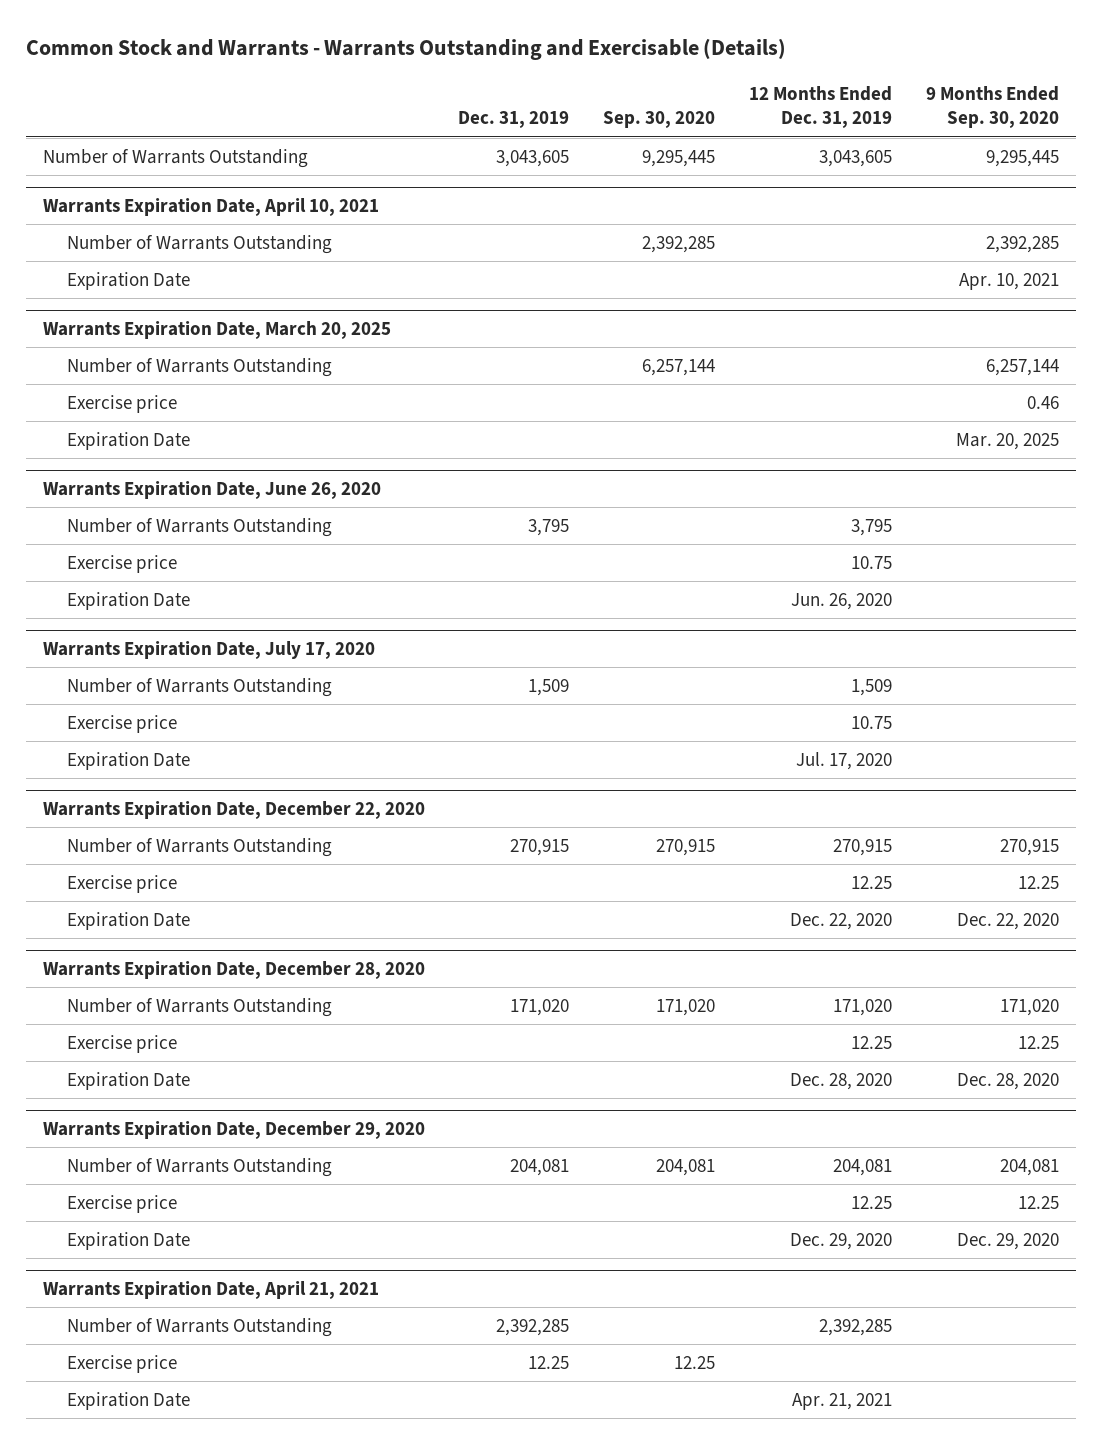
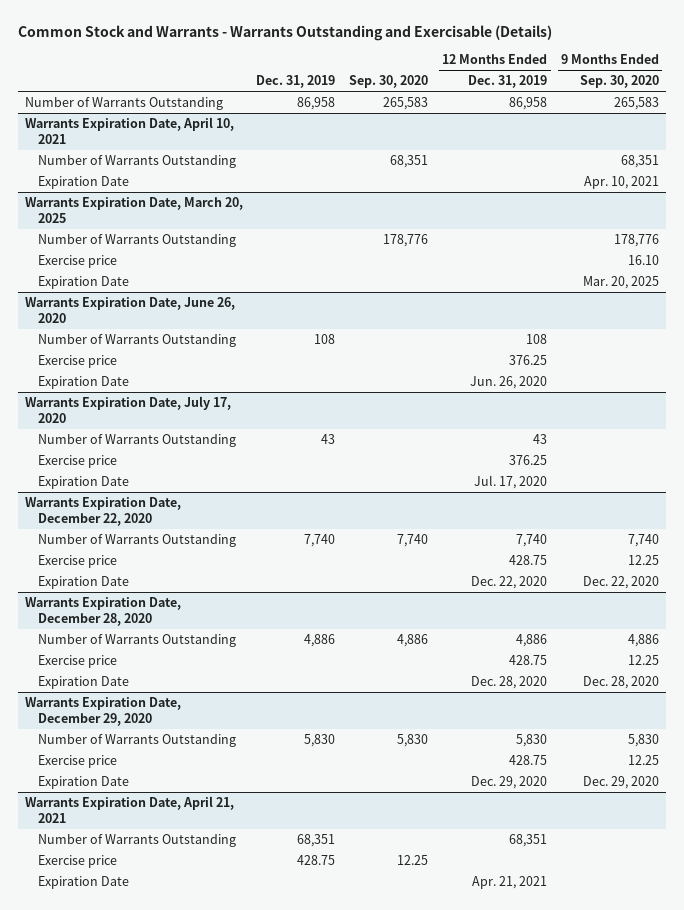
- Number of Warrants Outstanding | 3,043,605 | 9,295,445 | 3,043,605 | 9,295,445
+ Number of Warrants Outstanding | 86,958 | 265,583 | 86,958 | 265,583
@ Warrants Expiration Date, April 10, 2021
- Number of Warrants Outstanding | | 2,392,285 | | 2,392,285
+ Number of Warrants Outstanding | | 68,351 | | 68,351
@ Warrants Expiration Date, March 20, 2025
- Number of Warrants Outstanding | | 6,257,144 | | 6,257,144
- Exercise price | | | | 0.46
+ Number of Warrants Outstanding | | 178,776 | | 178,776
+ Exercise price | | | | 16.10
@ Warrants Expiration Date, June 26, 2020
- Number of Warrants Outstanding | 3,795 | | 3,795 |
- Exercise price | | | 10.75 |
+ Number of Warrants Outstanding | 108 | | 108 |
+ Exercise price | | | 376.25 |
@ Warrants Expiration Date, July 17, 2020
- Number of Warrants Outstanding | 1,509 | | 1,509 |
- Exercise price | | | 10.75 |
+ Number of Warrants Outstanding | 43 | | 43 |
+ Exercise price | | | 376.25 |
@ Warrants Expiration Date, December 22, 2020
- Number of Warrants Outstanding | 270,915 | 270,915 | 270,915 | 270,915
- Exercise price | | | 12.25 | 12.25
+ Number of Warrants Outstanding | 7,740 | 7,740 | 7,740 | 7,740
+ Exercise price | | | 428.75 | 12.25
@ Warrants Expiration Date, December 28, 2020
- Number of Warrants Outstanding | 171,020 | 171,020 | 171,020 | 171,020
- Exercise price | | | 12.25 | 12.25
+ Number of Warrants Outstanding | 4,886 | 4,886 | 4,886 | 4,886
+ Exercise price | | | 428.75 | 12.25
@ Warrants Expiration Date, December 29, 2020
- Number of Warrants Outstanding | 204,081 | 204,081 | 204,081 | 204,081
- Exercise price | | | 12.25 | 12.25
+ Number of Warrants Outstanding | 5,830 | 5,830 | 5,830 | 5,830
+ Exercise price | | | 428.75 | 12.25
@ Warrants Expiration Date, April 21, 2021
- Number of Warrants Outstanding | 2,392,285 | | 2,392,285 |
- Exercise price | 12.25 | 12.25 | |
+ Number of Warrants Outstanding | 68,351 | | 68,351 |
+ Exercise price | 428.75 | 12.25 | |

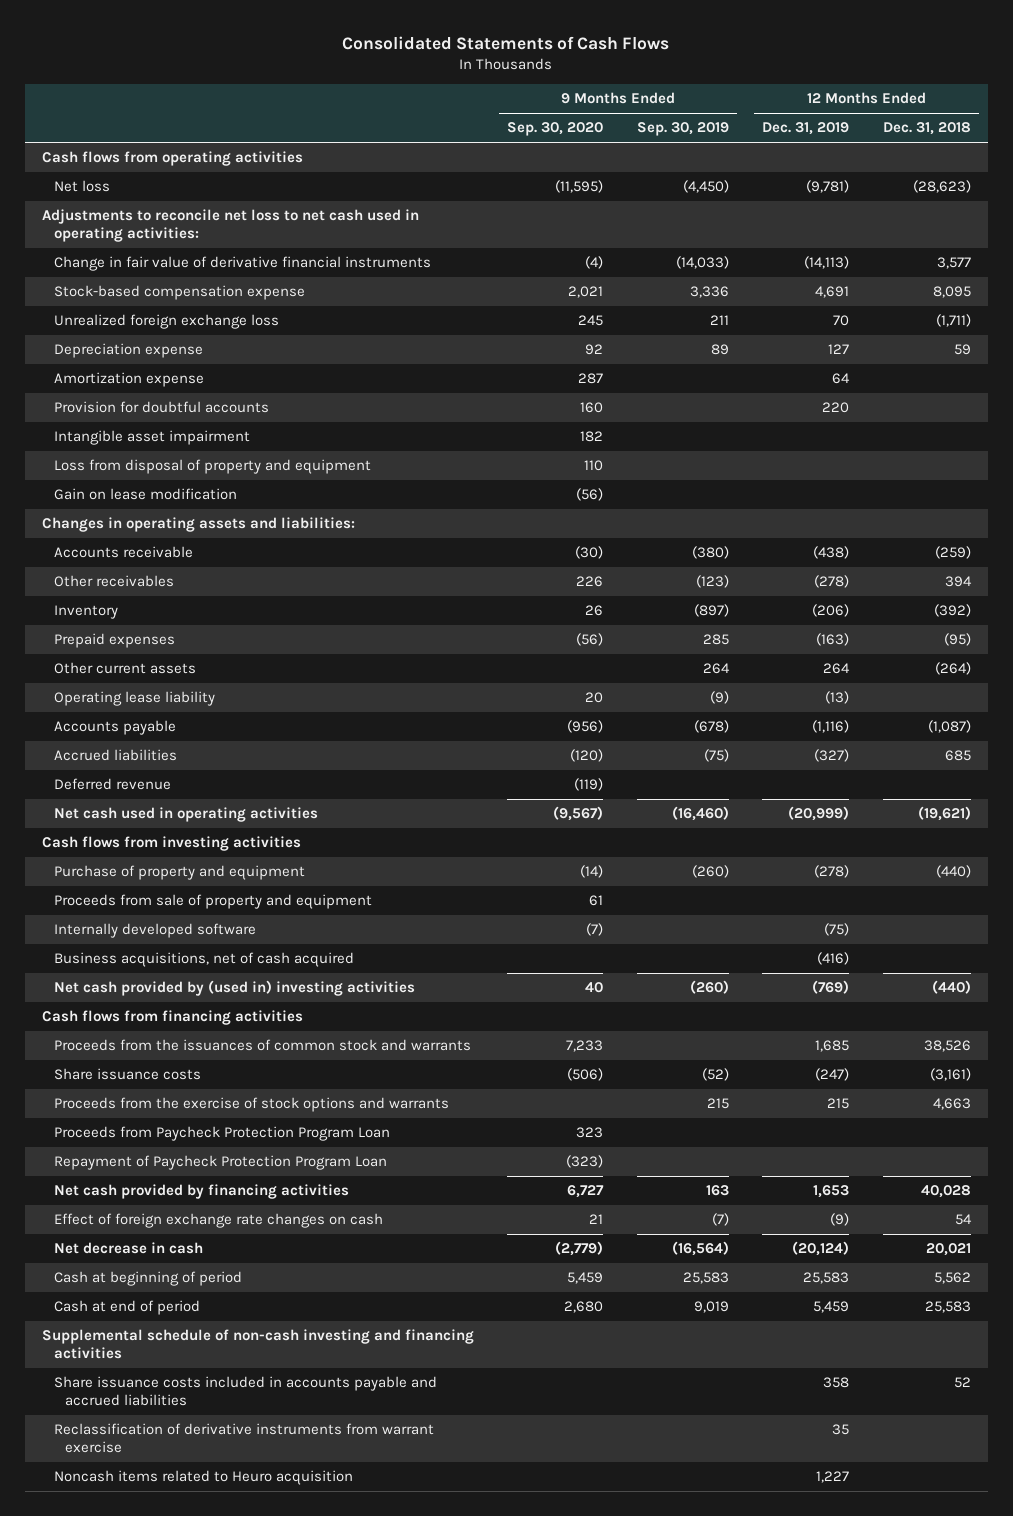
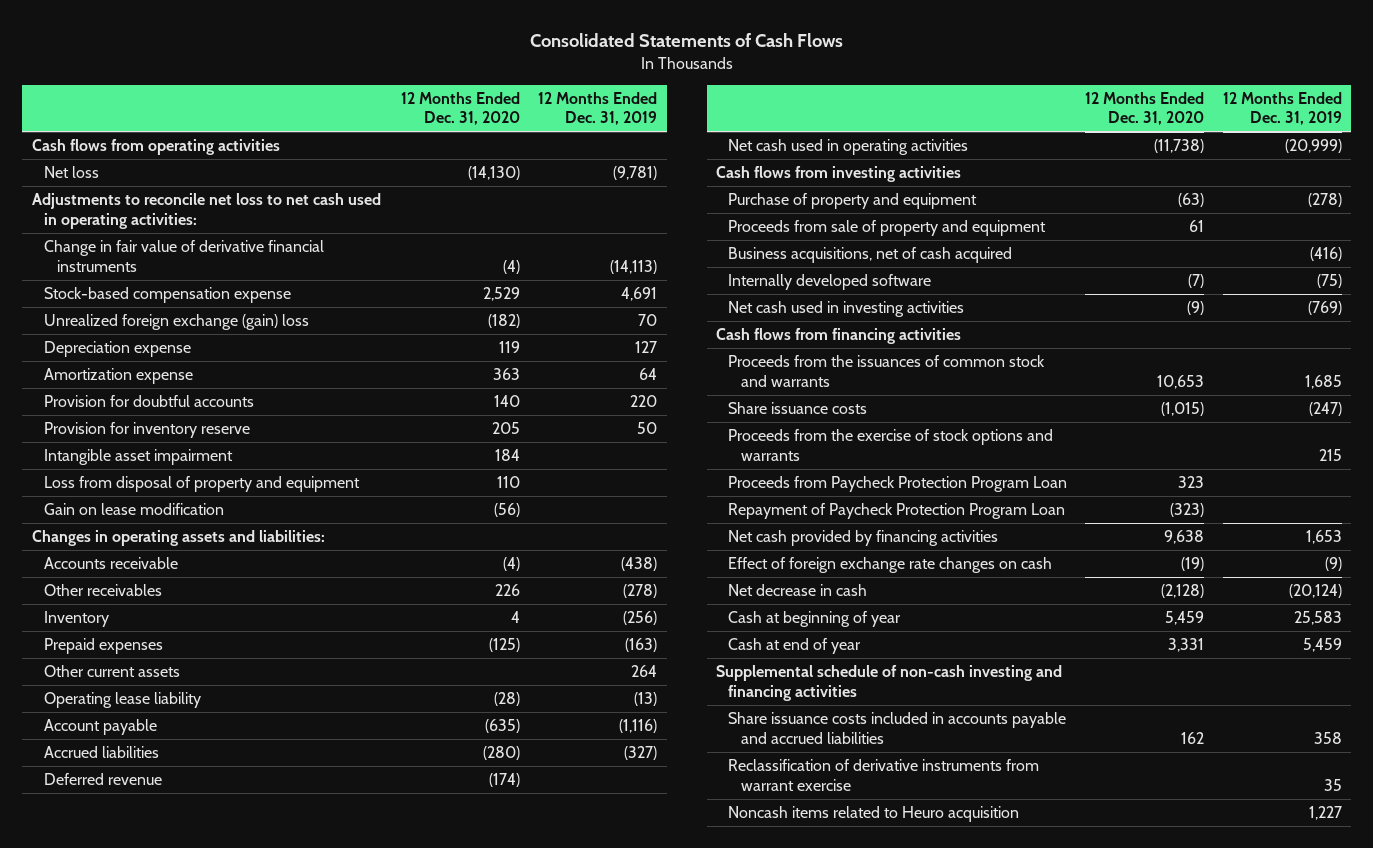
- | 9 Months Ended Sep. 30, 2020 | 9 Months Ended Sep. 30, 2019 | 12 Months Ended Dec. 31, 2019 | 12 Months Ended Dec. 31, 2018
+ | 12 Months Ended Dec. 31, 2020 | 12 Months Ended Dec. 31, 2019
- Unrealized foreign exchange loss | 245 | 211 | 70 | (1,711)
+ Unrealized foreign exchange (gain) loss | (182) | 70
+ Provision for inventory reserve | 205 | 50
- Inventory | 26 | (897) | (206) | (392)
+ Inventory | 4 | (256)
- Accounts payable | (956) | (678) | (1,116) | (1,087)
+ Account payable | (635) | (1,116)
- Net cash provided by (used in) investing activities | 40 | (260) | (769) | (440)
moved down: Internally developed software | (7) | (75)
+ Net cash used in investing activities | (9) | (769)
- Cash at beginning of period | 5,459 | 25,583 | 25,583 | 5,562
- Cash at end of period | 2,680 | 9,019 | 5,459 | 25,583
+ Cash at beginning of year | 5,459 | 25,583
+ Cash at end of year | 3,331 | 5,459

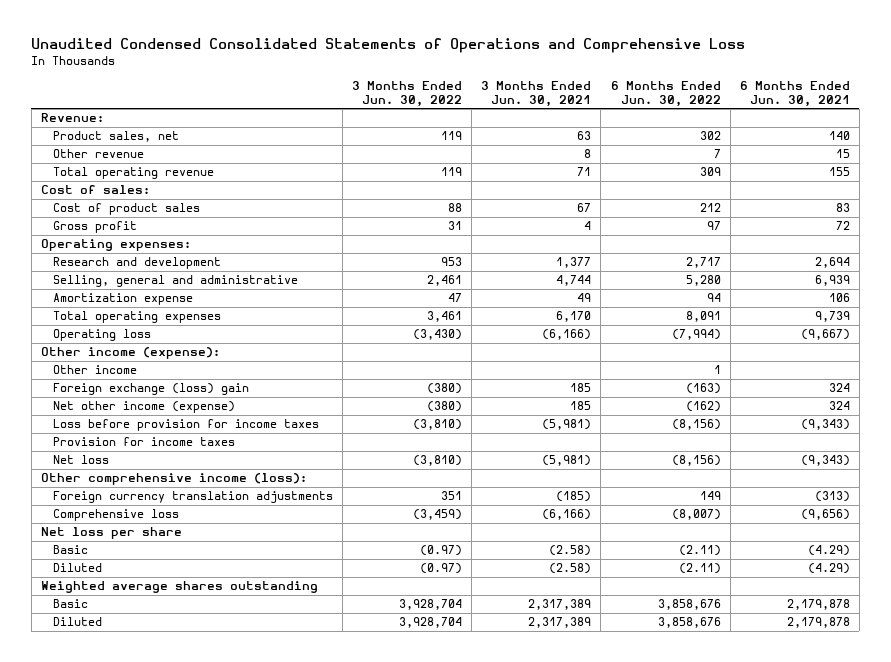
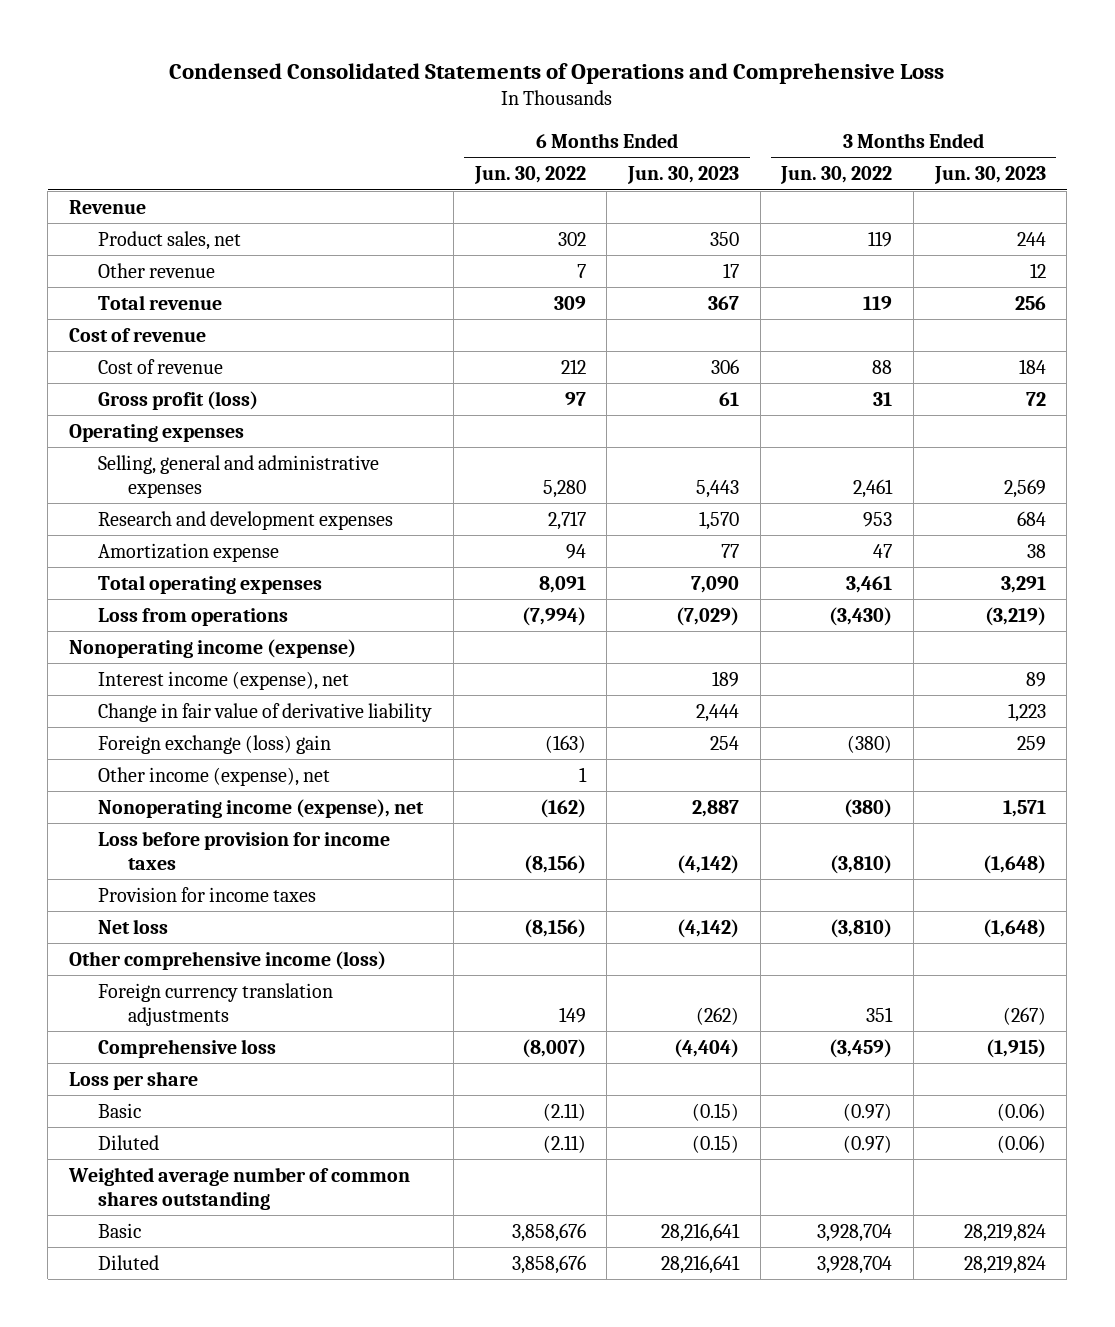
- Unaudited Condensed Consolidated Statements of Operations and Comprehensive Loss
+ Condensed Consolidated Statements of Operations and Comprehensive Loss
- | 3 Months Ended Jun. 30, 2022 | 3 Months Ended Jun. 30, 2021 | 6 Months Ended Jun. 30, 2022 | 6 Months Ended Jun. 30, 2021
+ | 6 Months Ended Jun. 30, 2022 | 6 Months Ended Jun. 30, 2023 | 3 Months Ended Jun. 30, 2022 | 3 Months Ended Jun. 30, 2023
- Revenue:
+ Revenue
- Total operating revenue | 119 | 71 | 309 | 155
- Cost of sales:
- Cost of product sales | 88 | 67 | 212 | 83
- Gross profit | 31 | 4 | 97 | 72
- Operating expenses:
- Research and development | 953 | 1,377 | 2,717 | 2,694
- Selling, general and administrative | 2,461 | 4,744 | 5,280 | 6,939
+ Total revenue | 309 | 367 | 119 | 256
+ Cost of revenue
+ Cost of revenue | 212 | 306 | 88 | 184
+ Gross profit (loss) | 97 | 61 | 31 | 72
+ Operating expenses
+ Selling, general and administrative expenses | 5,280 | 5,443 | 2,461 | 2,569
+ Research and development expenses | 2,717 | 1,570 | 953 | 684
- Operating loss | (3,430) | (6,166) | (7,994) | (9,667)
- Other income (expense):
- Other income | | | 1 |
+ Loss from operations | (7,994) | (7,029) | (3,430) | (3,219)
+ Nonoperating income (expense)
+ Interest income (expense), net | | 189 | | 89
+ Change in fair value of derivative liability | | 2,444 | | 1,223
- Net other income (expense) | (380) | 185 | (162) | 324
+ Other income (expense), net | 1 | | |
+ Nonoperating income (expense), net | (162) | 2,887 | (380) | 1,571
- Other comprehensive income (loss):
+ Other comprehensive income (loss)
- Net loss per share
+ Loss per share
- Weighted average shares outstanding
+ Weighted average number of common shares outstanding

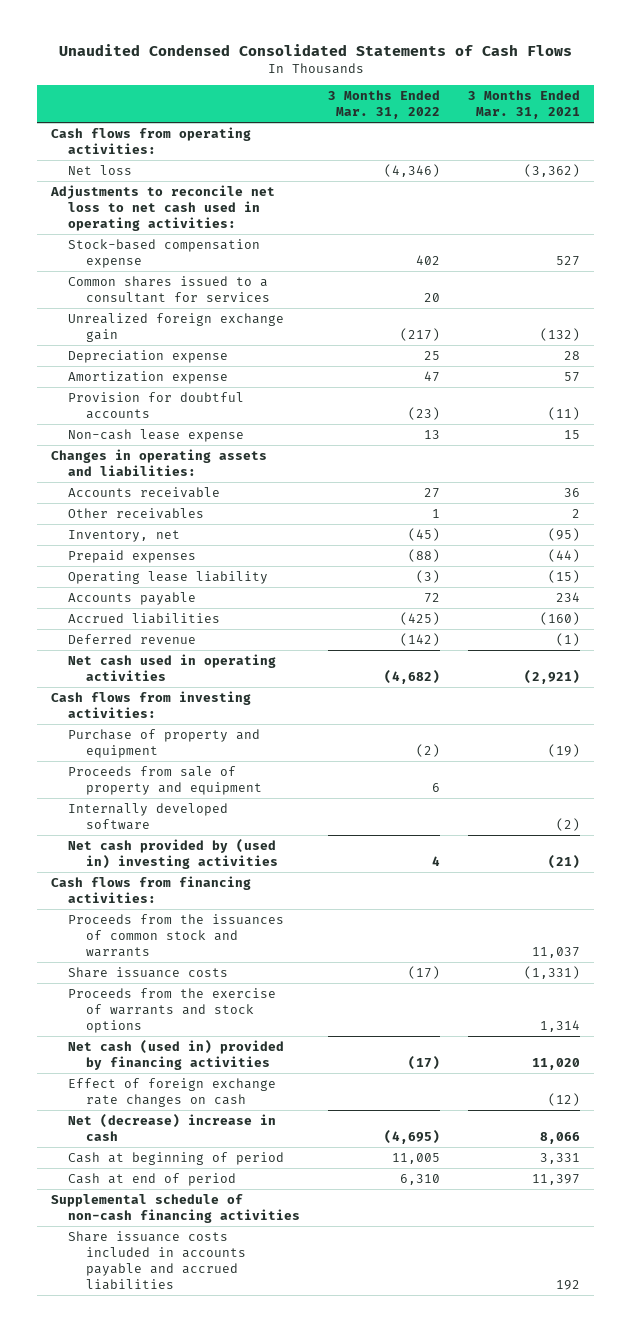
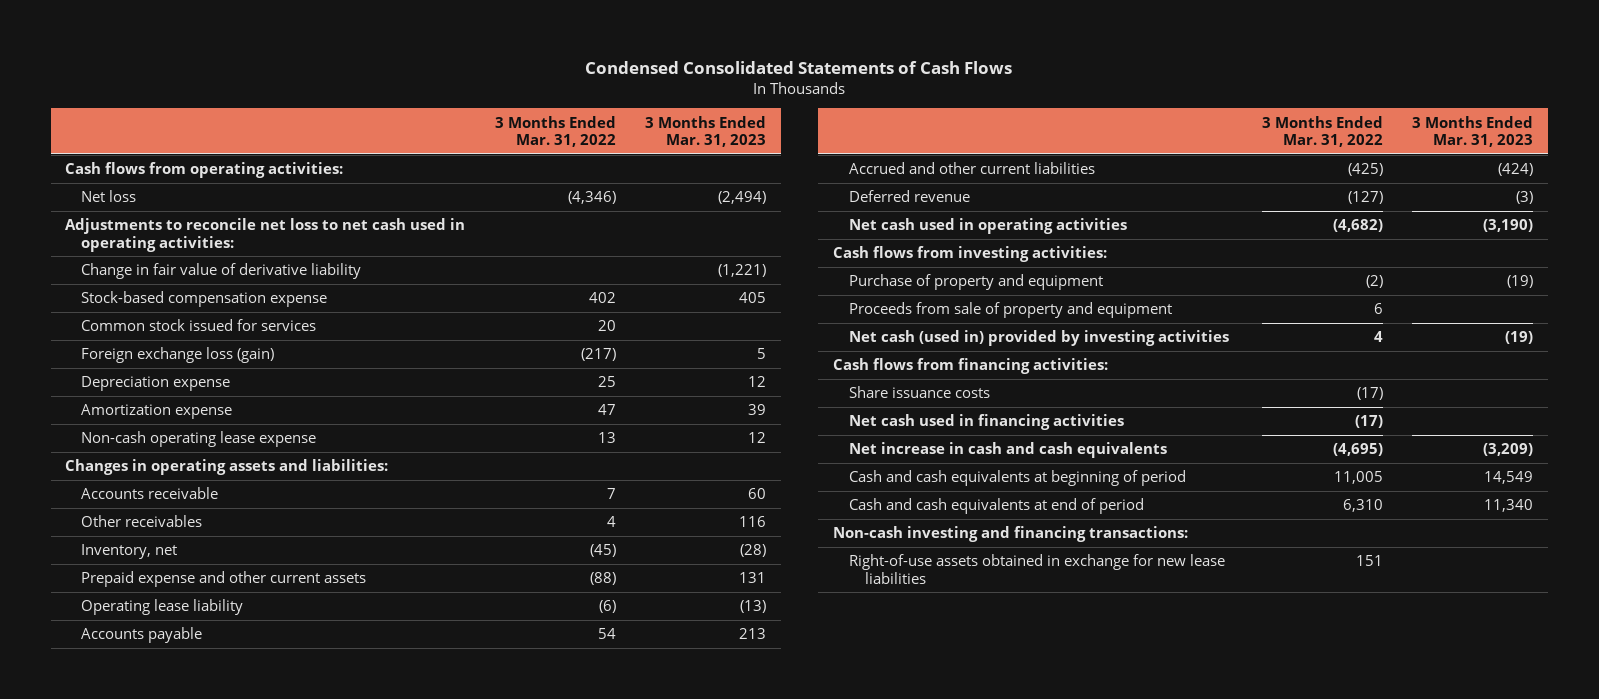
- Unaudited Condensed Consolidated Statements of Cash Flows
+ Condensed Consolidated Statements of Cash Flows
- | 3 Months Ended Mar. 31, 2022 | 3 Months Ended Mar. 31, 2021
+ | 3 Months Ended Mar. 31, 2022 | 3 Months Ended Mar. 31, 2023
+ Change in fair value of derivative liability | | (1,221)
- Common shares issued to a consultant for services | 20 |
- Unrealized foreign exchange gain | (217) | (132)
+ Common stock issued for services | 20 |
+ Foreign exchange loss (gain) | (217) | 5
- Provision for doubtful accounts | (23) | (11)
- Non-cash lease expense | 13 | 15
+ Non-cash operating lease expense | 13 | 12
- Accounts receivable | 27 | 36
- Other receivables | 1 | 2
+ Accounts receivable | 7 | 60
+ Other receivables | 4 | 116
- Prepaid expenses | (88) | (44)
- Operating lease liability | (3) | (15)
- Accounts payable | 72 | 234
- Accrued liabilities | (425) | (160)
- Deferred revenue | (142) | (1)
+ Prepaid expense and other current assets | (88) | 131
+ Operating lease liability | (6) | (13)
+ Accounts payable | 54 | 213
+ Accrued and other current liabilities | (425) | (424)
+ Deferred revenue | (127) | (3)
- Internally developed software | | (2)
- Net cash provided by (used in) investing activities | 4 | (21)
+ Net cash (used in) provided by investing activities | 4 | (19)
- Proceeds from the issuances of common stock and warrants | | 11,037
- Proceeds from the exercise of warrants and stock options | | 1,314
- Net cash (used in) provided by financing activities | (17) | 11,020
- Effect of foreign exchange rate changes on cash | | (12)
- Net (decrease) increase in cash | (4,695) | 8,066
- Cash at beginning of period | 11,005 | 3,331
- Cash at end of period | 6,310 | 11,397
- Supplemental schedule of non-cash financing activities
- Share issuance costs included in accounts payable and accrued liabilities | | 192
+ Net cash used in financing activities | (17) |
+ Net increase in cash and cash equivalents | (4,695) | (3,209)
+ Cash and cash equivalents at beginning of period | 11,005 | 14,549
+ Cash and cash equivalents at end of period | 6,310 | 11,340
+ Non-cash investing and financing transactions:
+ Right-of-use assets obtained in exchange for new lease liabilities | 151 |

